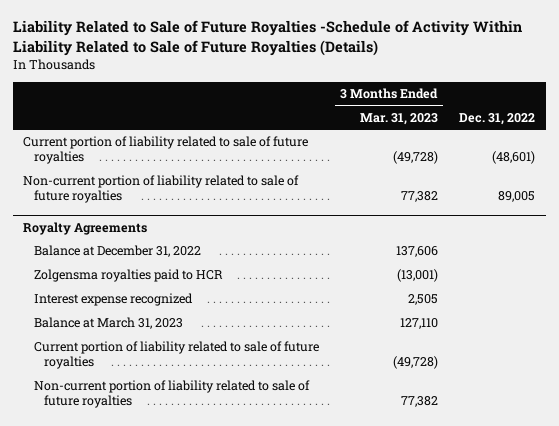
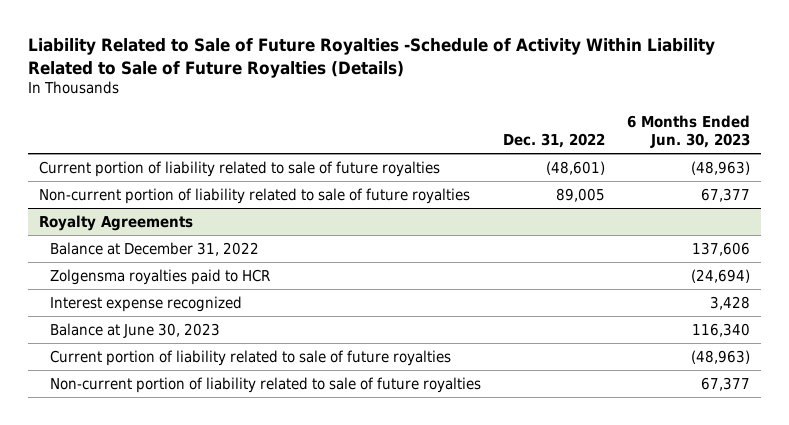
- | 3 Months Ended Mar. 31, 2023 | Dec. 31, 2022
+ | Dec. 31, 2022 | 6 Months Ended Jun. 30, 2023
@ Royalty Agreements
- Balance at March 31, 2023 | 127,110 |
+ Balance at June 30, 2023 | | 116,340

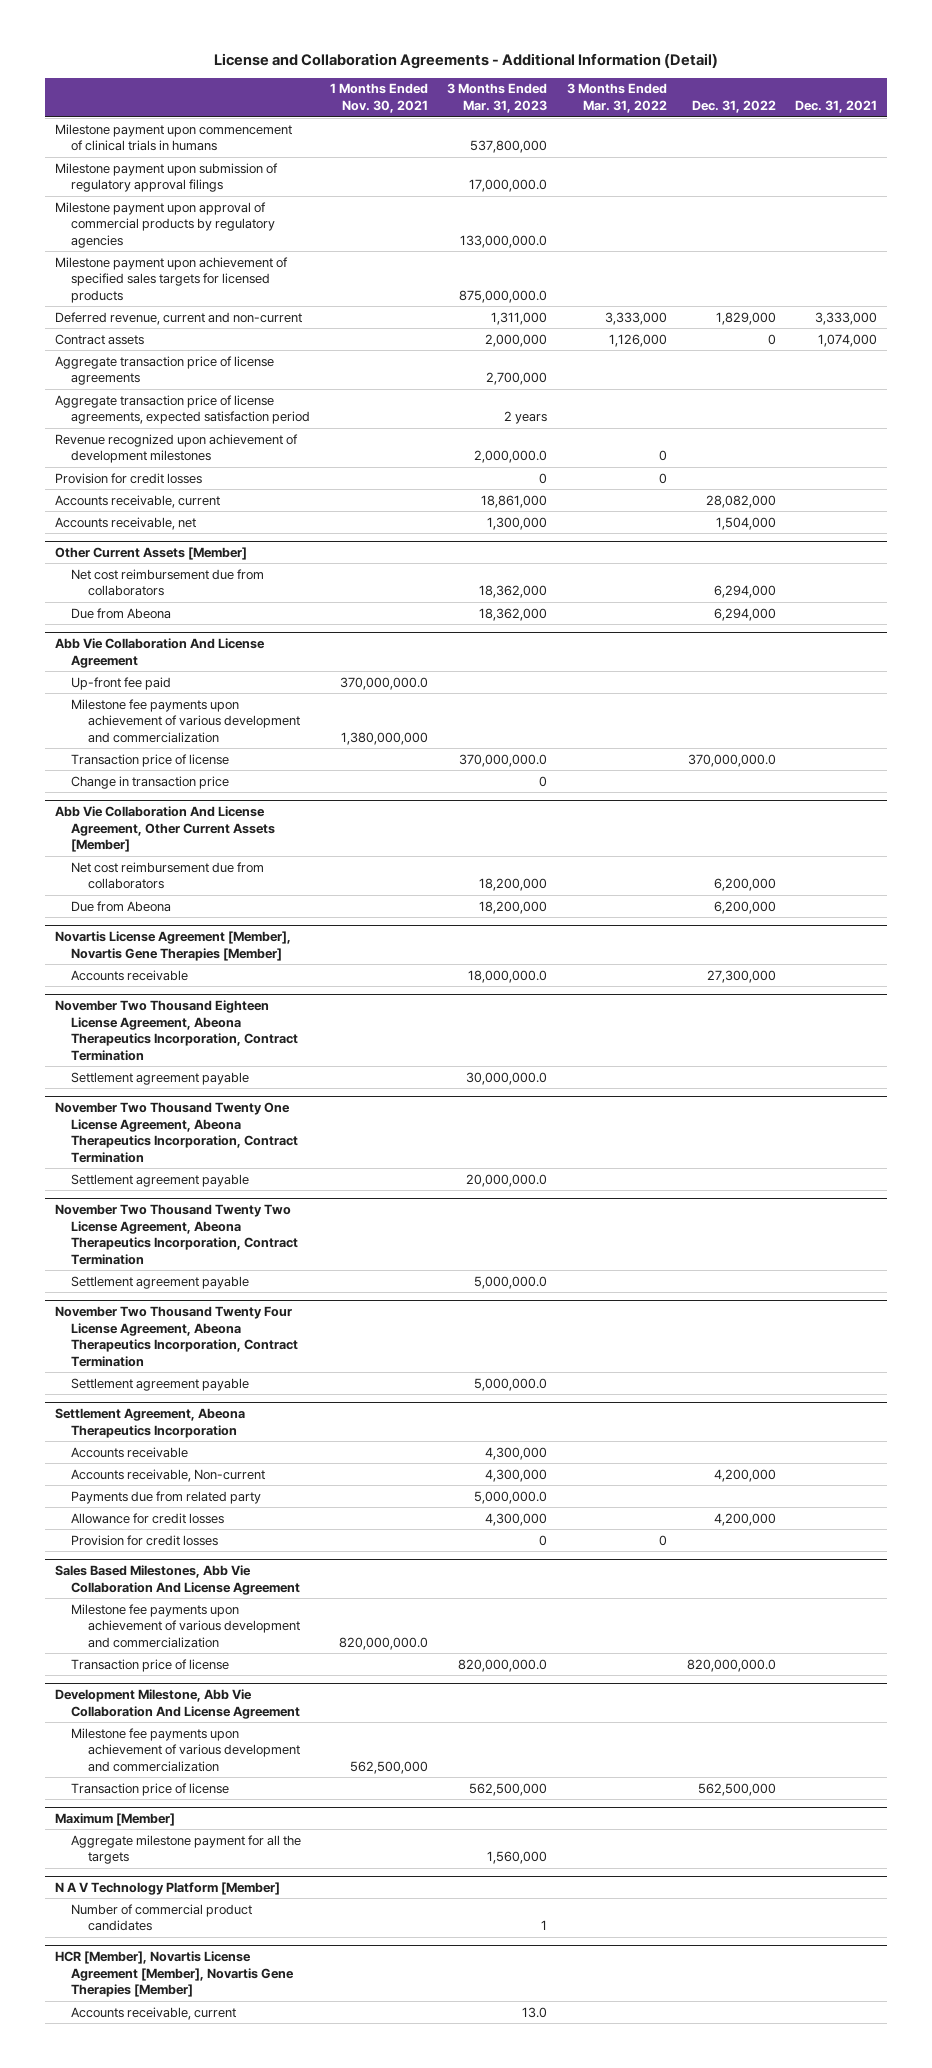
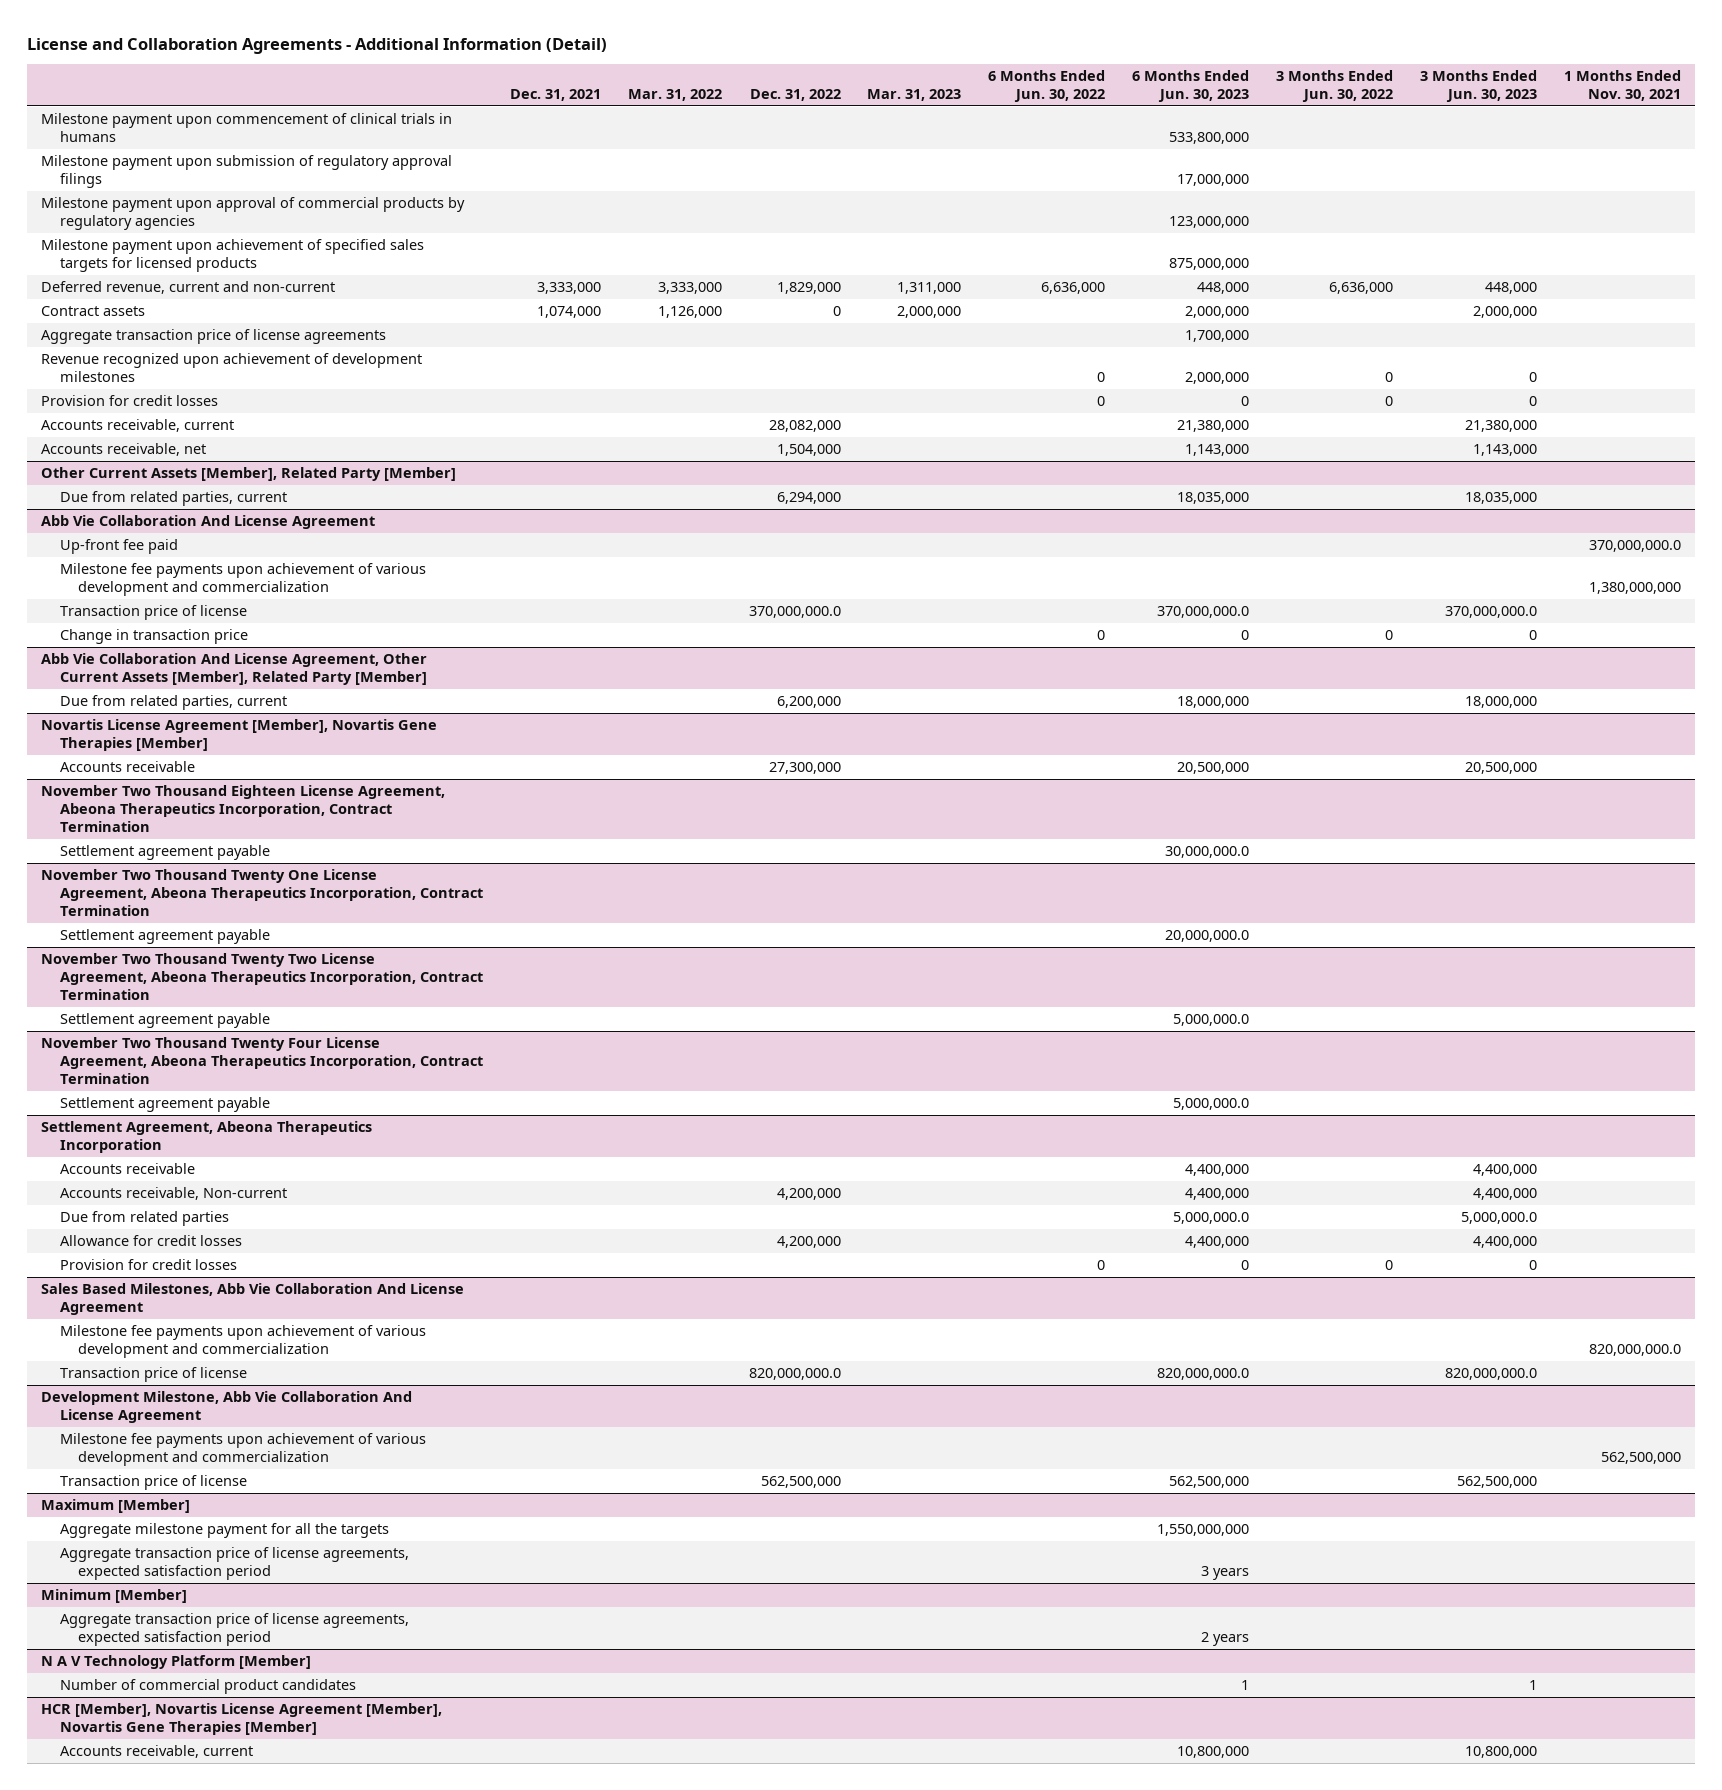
- | 1 Months Ended Nov. 30, 2021 | 3 Months Ended Mar. 31, 2023 | 3 Months Ended Mar. 31, 2022 | Dec. 31, 2022 | Dec. 31, 2021
+ | Dec. 31, 2021 | Mar. 31, 2022 | Dec. 31, 2022 | Mar. 31, 2023 | 6 Months Ended Jun. 30, 2022 | 6 Months Ended Jun. 30, 2023 | 3 Months Ended Jun. 30, 2022 | 3 Months Ended Jun. 30, 2023 | 1 Months Ended Nov. 30, 2021
- Aggregate transaction price of license agreements, expected satisfaction period | | 2 years | | |
- Other Current Assets [Member]
- Net cost reimbursement due from collaborators | | 18,362,000 | | 6,294,000 |
- Due from Abeona | | 18,362,000 | | 6,294,000 |
+ Other Current Assets [Member], Related Party [Member]
+ Due from related parties, current | | | 6,294,000 | | | 18,035,000 | | 18,035,000 |
- Abb Vie Collaboration And License Agreement, Other Current Assets [Member]
- Net cost reimbursement due from collaborators | | 18,200,000 | | 6,200,000 |
- Due from Abeona | | 18,200,000 | | 6,200,000 |
+ Abb Vie Collaboration And License Agreement, Other Current Assets [Member], Related Party [Member]
+ Due from related parties, current | | | 6,200,000 | | | 18,000,000 | | 18,000,000 |
@ Settlement Agreement, Abeona Therapeutics Incorporation
- Payments due from related party | | 5,000,000.0 | | |
+ Due from related parties | | | | | | 5,000,000.0 | | 5,000,000.0 |
@ Maximum [Member]
+ Aggregate transaction price of license agreements, expected satisfaction period | | | | | | 3 years | | |
+ Minimum [Member]
+ Aggregate transaction price of license agreements, expected satisfaction period | | | | | | 2 years | | |

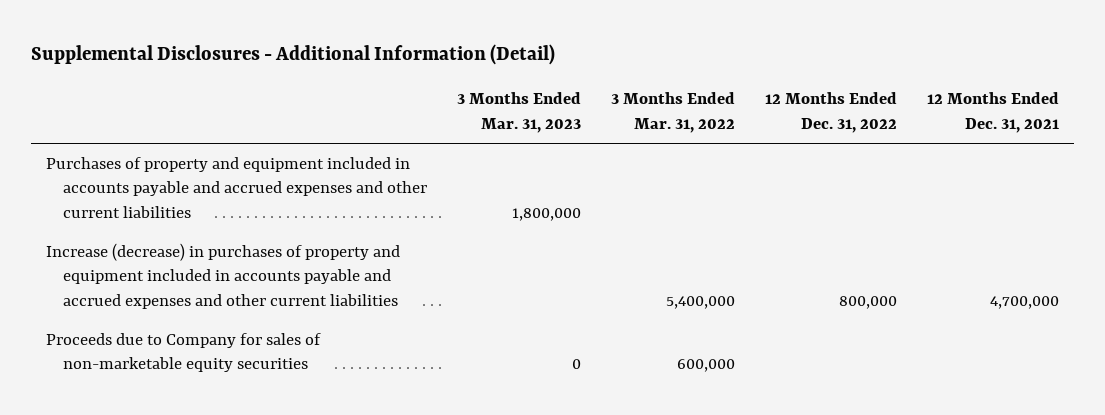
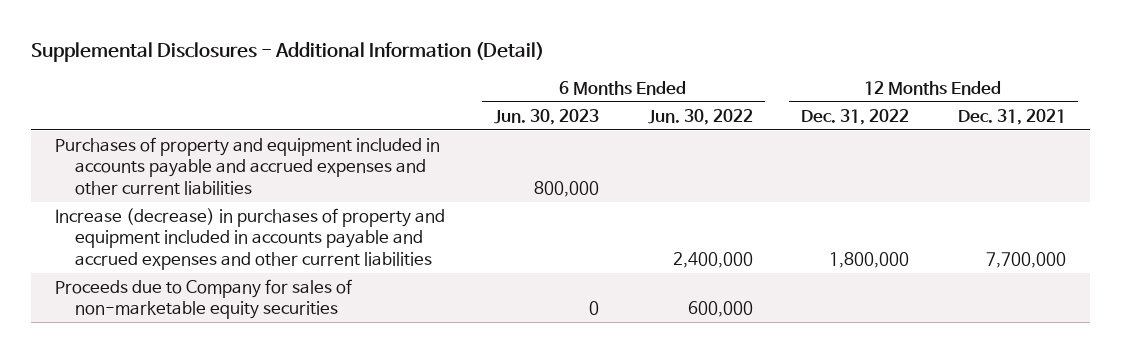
- | 3 Months Ended Mar. 31, 2023 | 3 Months Ended Mar. 31, 2022 | 12 Months Ended Dec. 31, 2022 | 12 Months Ended Dec. 31, 2021
+ | 6 Months Ended Jun. 30, 2023 | 6 Months Ended Jun. 30, 2022 | 12 Months Ended Dec. 31, 2022 | 12 Months Ended Dec. 31, 2021
- Increase (decrease) in purchases of property and equipment included in accounts payable and accrued expenses and other current liabilities | | 5,400,000 | 800,000 | 4,700,000
+ Increase (decrease) in purchases of property and equipment included in accounts payable and accrued expenses and other current liabilities | | 2,400,000 | 1,800,000 | 7,700,000

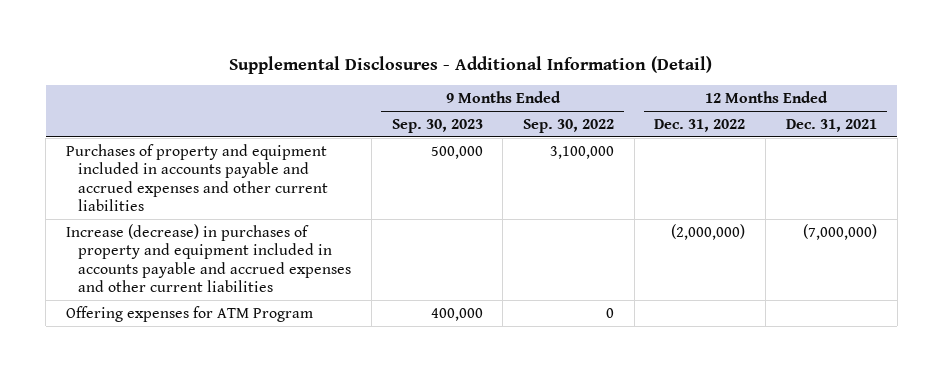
- | 6 Months Ended Jun. 30, 2023 | 6 Months Ended Jun. 30, 2022 | 12 Months Ended Dec. 31, 2022 | 12 Months Ended Dec. 31, 2021
+ | 9 Months Ended Sep. 30, 2023 | 9 Months Ended Sep. 30, 2022 | 12 Months Ended Dec. 31, 2022 | 12 Months Ended Dec. 31, 2021
- Increase (decrease) in purchases of property and equipment included in accounts payable and accrued expenses and other current liabilities | | 2,400,000 | 1,800,000 | 7,700,000
- Proceeds due to Company for sales of non-marketable equity securities | 0 | 600,000 | |
+ Increase (decrease) in purchases of property and equipment included in accounts payable and accrued expenses and other current liabilities | | | (2,000,000) | (7,000,000)
+ Offering expenses for ATM Program | 400,000 | 0 | |

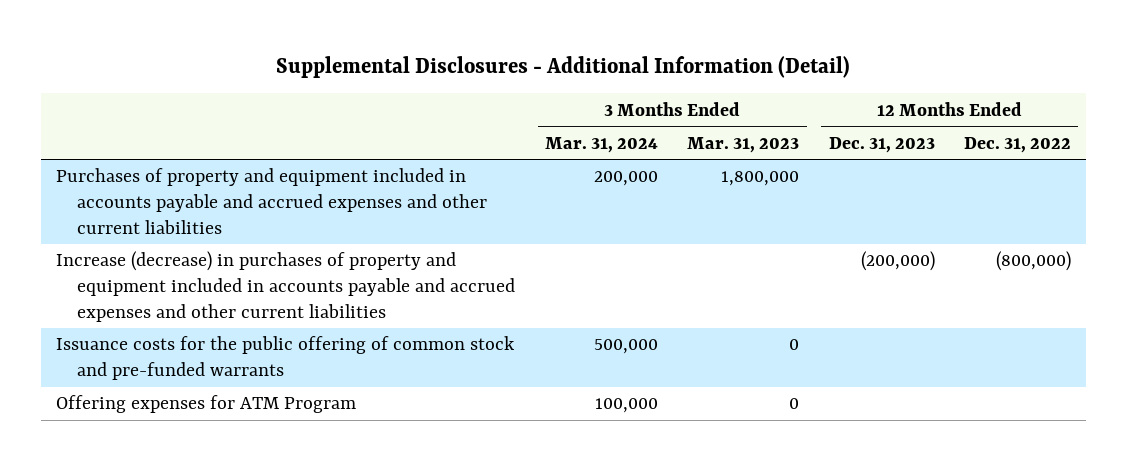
- | 9 Months Ended Sep. 30, 2023 | 9 Months Ended Sep. 30, 2022 | 12 Months Ended Dec. 31, 2022 | 12 Months Ended Dec. 31, 2021
+ | 3 Months Ended Mar. 31, 2024 | 3 Months Ended Mar. 31, 2023 | 12 Months Ended Dec. 31, 2023 | 12 Months Ended Dec. 31, 2022
- Increase (decrease) in purchases of property and equipment included in accounts payable and accrued expenses and other current liabilities | | | (2,000,000) | (7,000,000)
+ Increase (decrease) in purchases of property and equipment included in accounts payable and accrued expenses and other current liabilities | | | (200,000) | (800,000)
+ Issuance costs for the public offering of common stock and pre-funded warrants | 500,000 | 0 | |

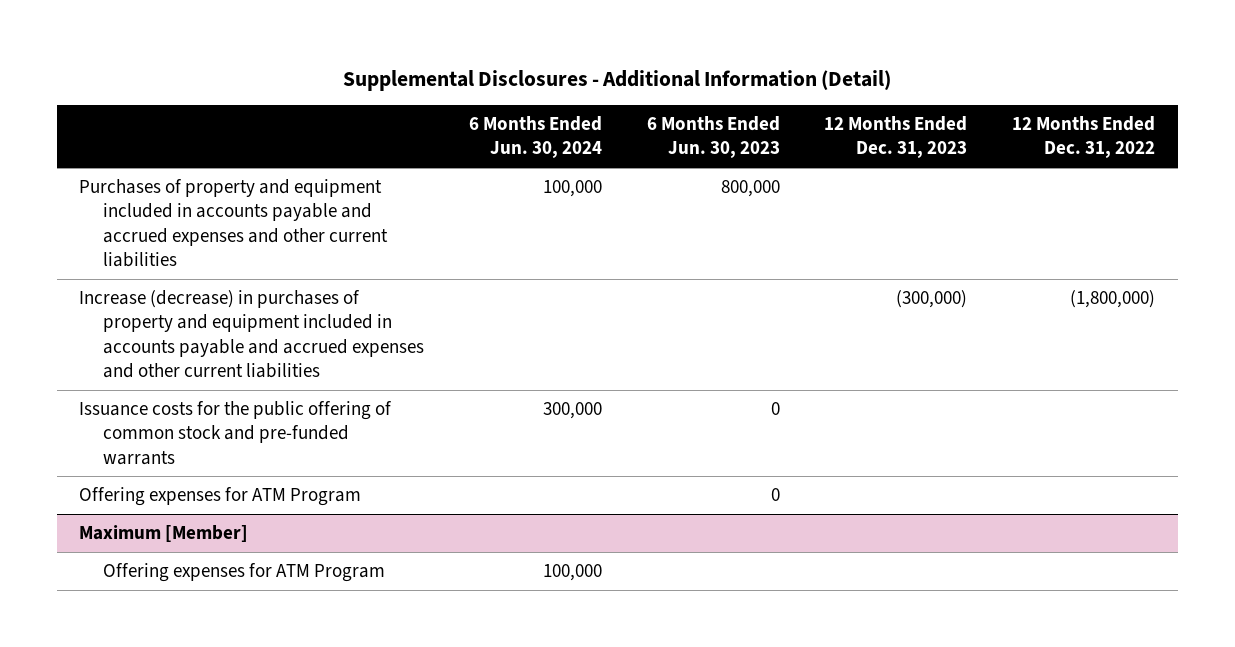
- | 3 Months Ended Mar. 31, 2024 | 3 Months Ended Mar. 31, 2023 | 12 Months Ended Dec. 31, 2023 | 12 Months Ended Dec. 31, 2022
+ | 6 Months Ended Jun. 30, 2024 | 6 Months Ended Jun. 30, 2023 | 12 Months Ended Dec. 31, 2023 | 12 Months Ended Dec. 31, 2022
- Increase (decrease) in purchases of property and equipment included in accounts payable and accrued expenses and other current liabilities | | | (200,000) | (800,000)
+ Increase (decrease) in purchases of property and equipment included in accounts payable and accrued expenses and other current liabilities | | | (300,000) | (1,800,000)
+ Maximum [Member]
+ Offering expenses for ATM Program | 100,000 | | |

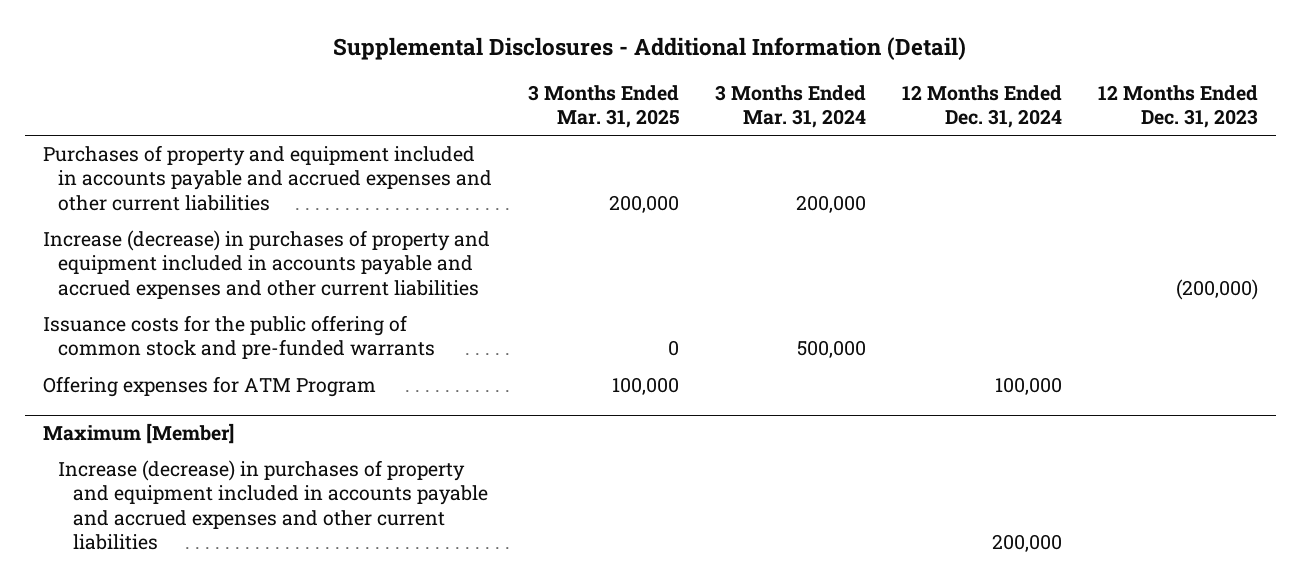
- | 6 Months Ended Jun. 30, 2024 | 6 Months Ended Jun. 30, 2023 | 12 Months Ended Dec. 31, 2023 | 12 Months Ended Dec. 31, 2022
+ | 3 Months Ended Mar. 31, 2025 | 3 Months Ended Mar. 31, 2024 | 12 Months Ended Dec. 31, 2024 | 12 Months Ended Dec. 31, 2023
- Increase (decrease) in purchases of property and equipment included in accounts payable and accrued expenses and other current liabilities | | | (300,000) | (1,800,000)
+ Increase (decrease) in purchases of property and equipment included in accounts payable and accrued expenses and other current liabilities | | | | (200,000)
@ Maximum [Member]
- Offering expenses for ATM Program | 100,000 | | |
+ Increase (decrease) in purchases of property and equipment included in accounts payable and accrued expenses and other current liabilities | | | 200,000 |

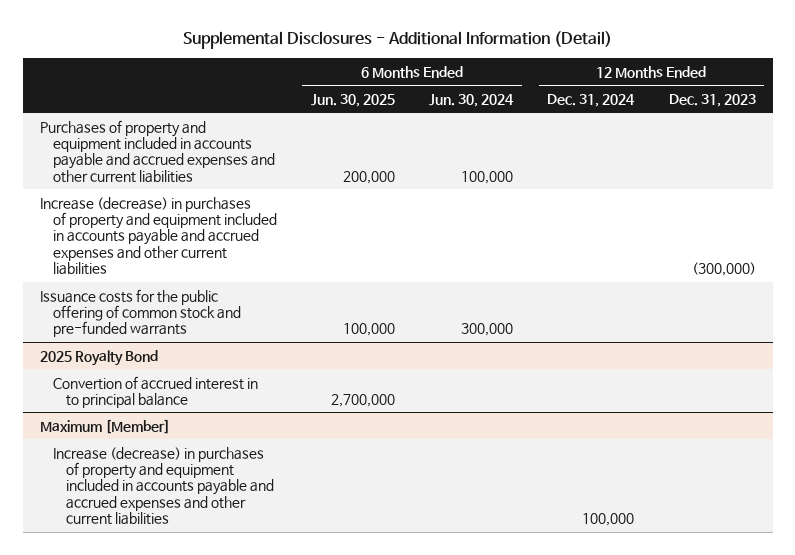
- | 3 Months Ended Mar. 31, 2025 | 3 Months Ended Mar. 31, 2024 | 12 Months Ended Dec. 31, 2024 | 12 Months Ended Dec. 31, 2023
+ | 6 Months Ended Jun. 30, 2025 | 6 Months Ended Jun. 30, 2024 | 12 Months Ended Dec. 31, 2024 | 12 Months Ended Dec. 31, 2023
- Increase (decrease) in purchases of property and equipment included in accounts payable and accrued expenses and other current liabilities | | | | (200,000)
+ Increase (decrease) in purchases of property and equipment included in accounts payable and accrued expenses and other current liabilities | | | | (300,000)
- Offering expenses for ATM Program | 100,000 | | 100,000 |
+ 2025 Royalty Bond
+ Convertion of accrued interest in to principal balance | 2,700,000 | | |
@ Maximum [Member]
- Increase (decrease) in purchases of property and equipment included in accounts payable and accrued expenses and other current liabilities | | | 200,000 |
+ Increase (decrease) in purchases of property and equipment included in accounts payable and accrued expenses and other current liabilities | | | 100,000 |

